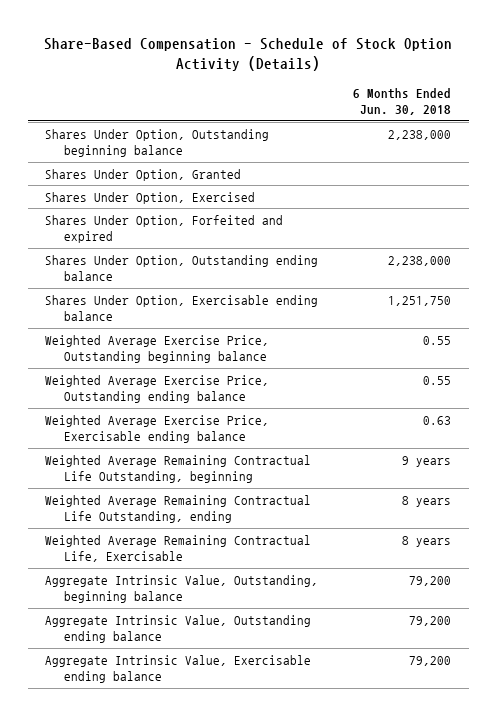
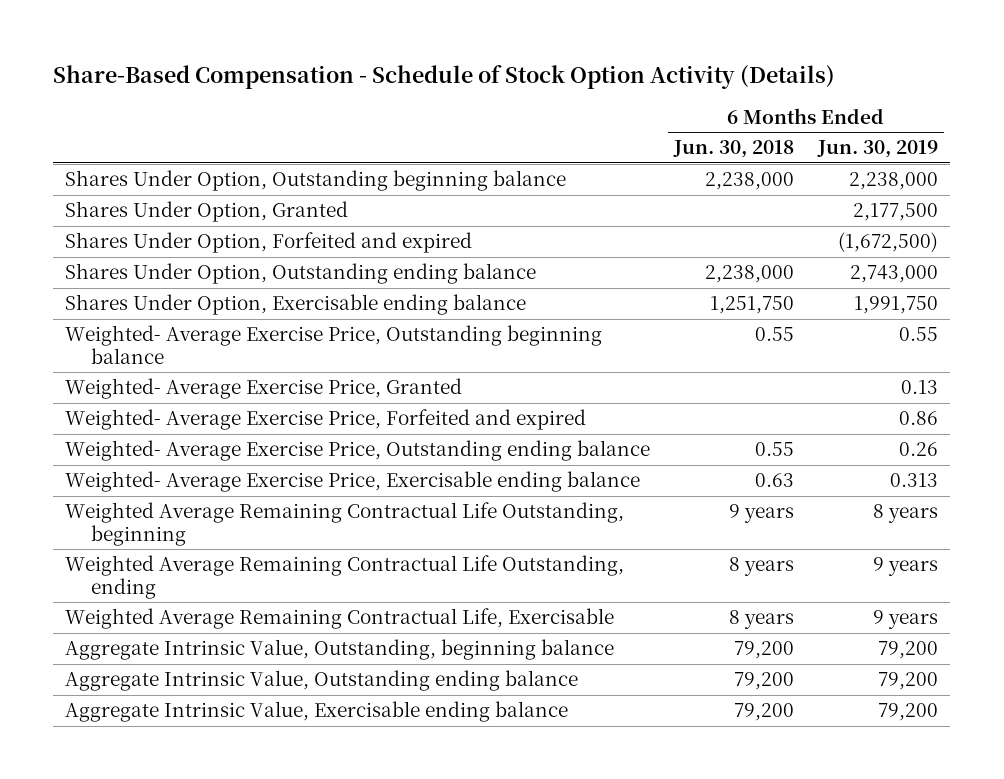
- | 6 Months Ended Jun. 30, 2018
+ | 6 Months Ended Jun. 30, 2018 | 6 Months Ended Jun. 30, 2019
- Shares Under Option, Exercised
- Weighted Average Exercise Price, Outstanding beginning balance | 0.55
- Weighted Average Exercise Price, Outstanding ending balance | 0.55
- Weighted Average Exercise Price, Exercisable ending balance | 0.63
+ Weighted- Average Exercise Price, Outstanding beginning balance | 0.55 | 0.55
+ Weighted- Average Exercise Price, Granted | | 0.13
+ Weighted- Average Exercise Price, Forfeited and expired | | 0.86
+ Weighted- Average Exercise Price, Outstanding ending balance | 0.55 | 0.26
+ Weighted- Average Exercise Price, Exercisable ending balance | 0.63 | 0.313

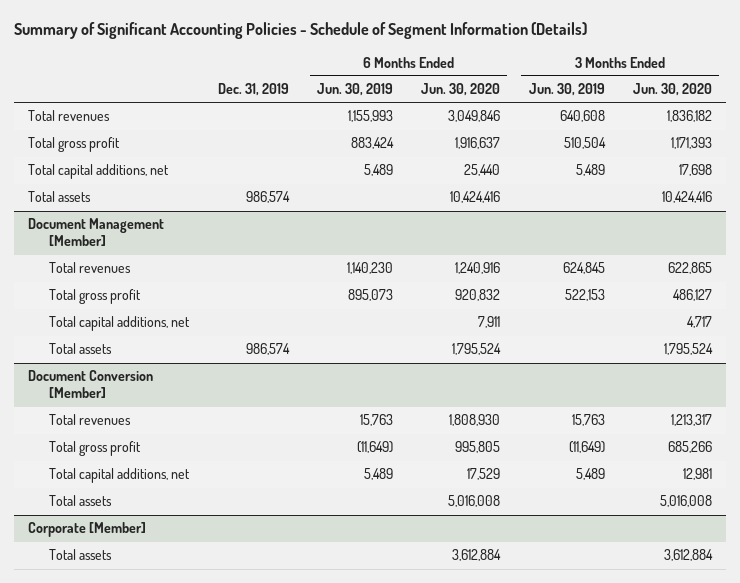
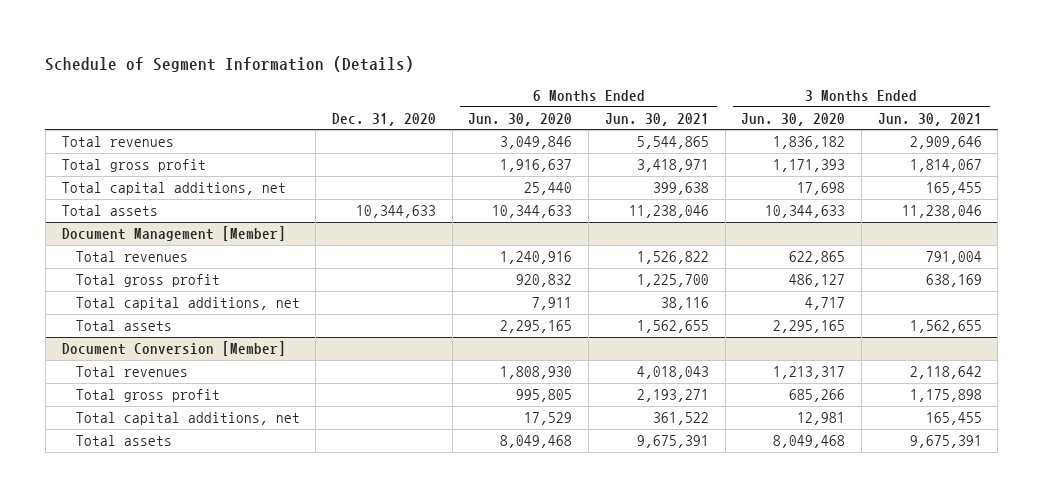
- Summary of Significant Accounting Policies - Schedule of Segment Information (Details)
+ Schedule of Segment Information (Details)
- | Dec. 31, 2019 | 6 Months Ended Jun. 30, 2019 | 6 Months Ended Jun. 30, 2020 | 3 Months Ended Jun. 30, 2019 | 3 Months Ended Jun. 30, 2020
+ | Dec. 31, 2020 | 6 Months Ended Jun. 30, 2020 | 6 Months Ended Jun. 30, 2021 | 3 Months Ended Jun. 30, 2020 | 3 Months Ended Jun. 30, 2021
- Total assets | 986,574 | | 10,424,416 | | 10,424,416
+ Total assets | 10,344,633 | 10,344,633 | 11,238,046 | 10,344,633 | 11,238,046
@ Document Management [Member]
- Total assets | 986,574 | | 1,795,524 | | 1,795,524
+ Total assets | | 2,295,165 | 1,562,655 | 2,295,165 | 1,562,655
@ Document Conversion [Member]
- Total assets | | | 5,016,008 | | 5,016,008
- Corporate [Member]
- Total assets | | | 3,612,884 | | 3,612,884
@ Document Conversion [Member]
+ Total assets | | 8,049,468 | 9,675,391 | 8,049,468 | 9,675,391

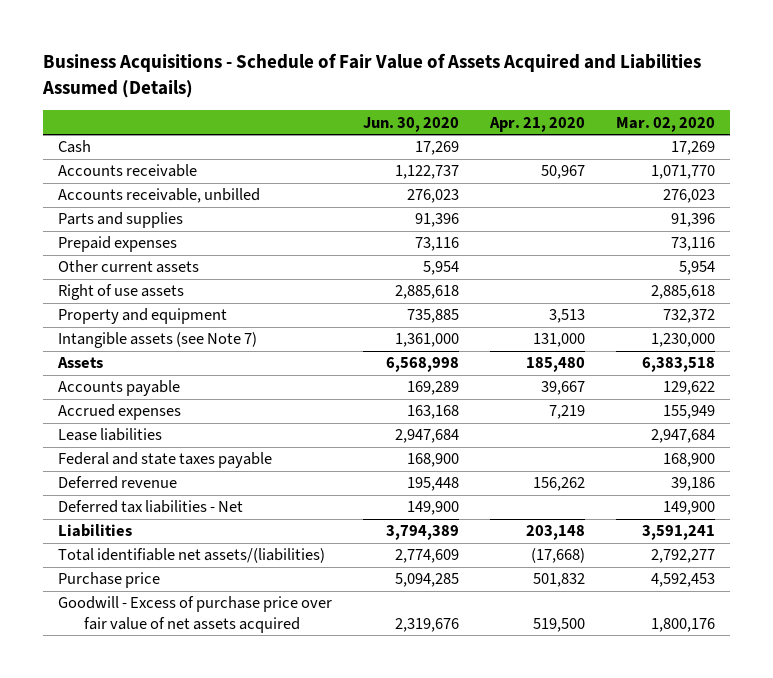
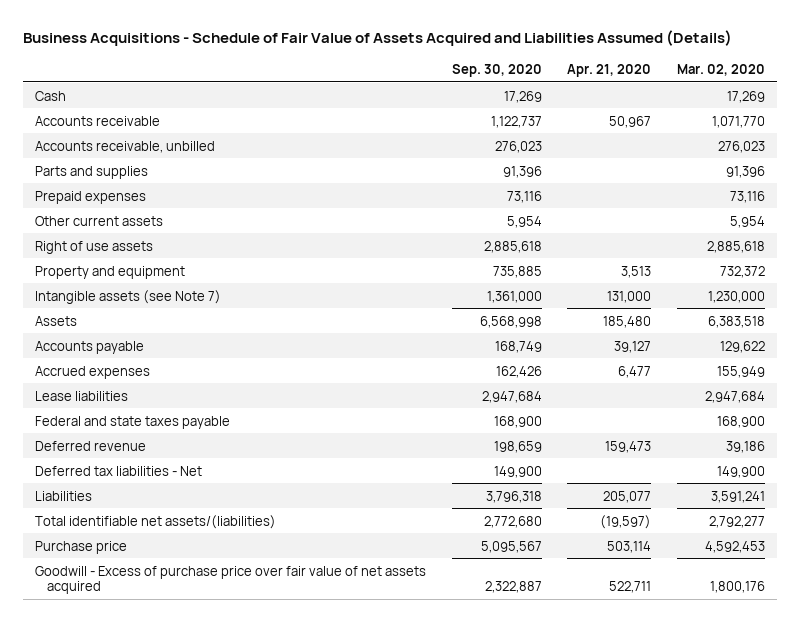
- | Jun. 30, 2020 | Apr. 21, 2020 | Mar. 02, 2020
+ | Sep. 30, 2020 | Apr. 21, 2020 | Mar. 02, 2020
- Accounts payable | 169,289 | 39,667 | 129,622
- Accrued expenses | 163,168 | 7,219 | 155,949
+ Accounts payable | 168,749 | 39,127 | 129,622
+ Accrued expenses | 162,426 | 6,477 | 155,949
- Deferred revenue | 195,448 | 156,262 | 39,186
+ Deferred revenue | 198,659 | 159,473 | 39,186
- Liabilities | 3,794,389 | 203,148 | 3,591,241
- Total identifiable net assets/(liabilities) | 2,774,609 | (17,668) | 2,792,277
- Purchase price | 5,094,285 | 501,832 | 4,592,453
- Goodwill - Excess of purchase price over fair value of net assets acquired | 2,319,676 | 519,500 | 1,800,176
+ Liabilities | 3,796,318 | 205,077 | 3,591,241
+ Total identifiable net assets/(liabilities) | 2,772,680 | (19,597) | 2,792,277
+ Purchase price | 5,095,567 | 503,114 | 4,592,453
+ Goodwill - Excess of purchase price over fair value of net assets acquired | 2,322,887 | 522,711 | 1,800,176

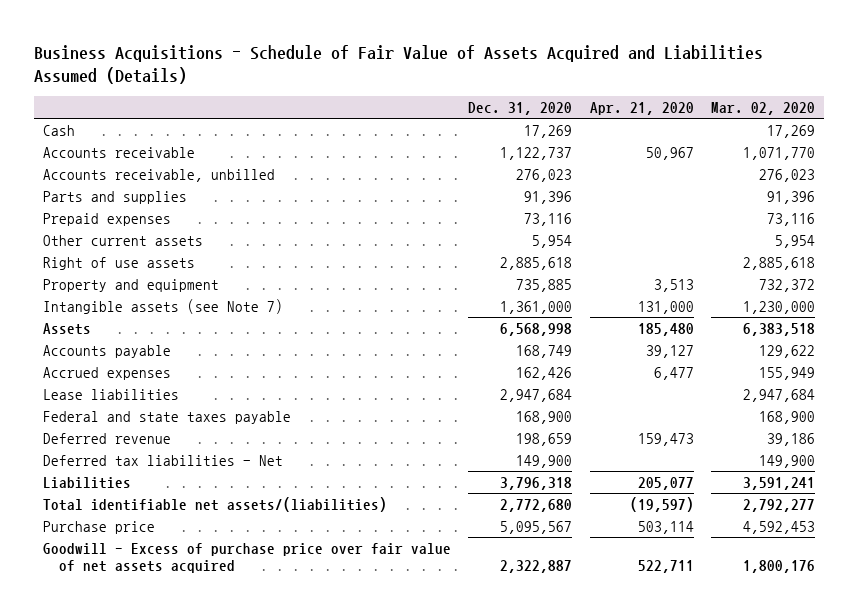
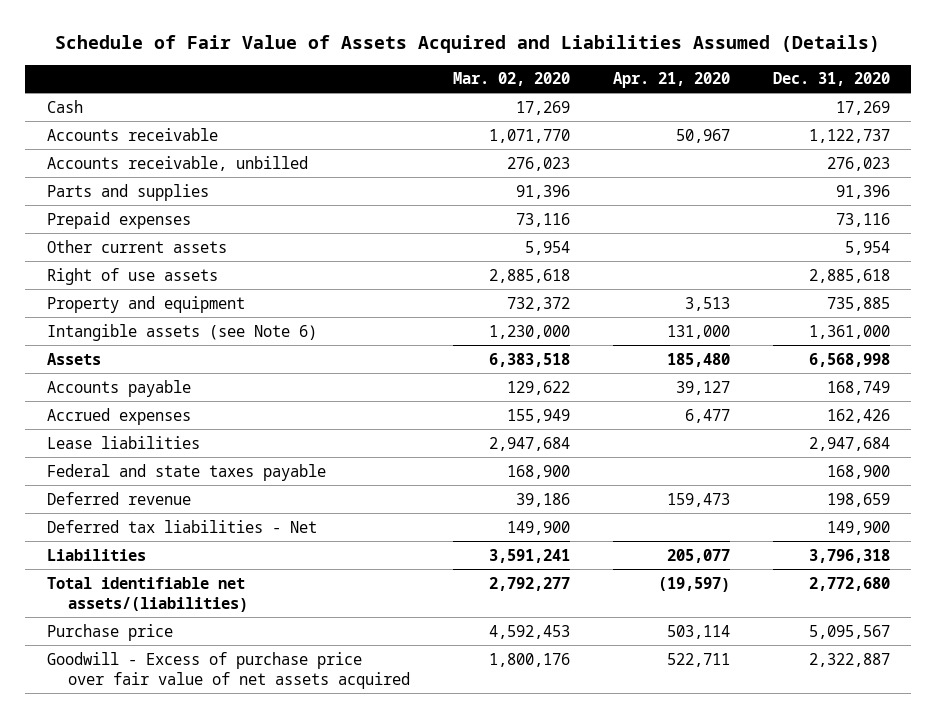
- Business Acquisitions - Schedule of Fair Value of Assets Acquired and Liabilities Assumed (Details)
+ Schedule of Fair Value of Assets Acquired and Liabilities Assumed (Details)
- | Dec. 31, 2020 | Apr. 21, 2020 | Mar. 02, 2020
+ | Mar. 02, 2020 | Apr. 21, 2020 | Dec. 31, 2020
- Intangible assets (see Note 7) | 1,361,000 | 131,000 | 1,230,000
+ Intangible assets (see Note 6) | 1,230,000 | 131,000 | 1,361,000

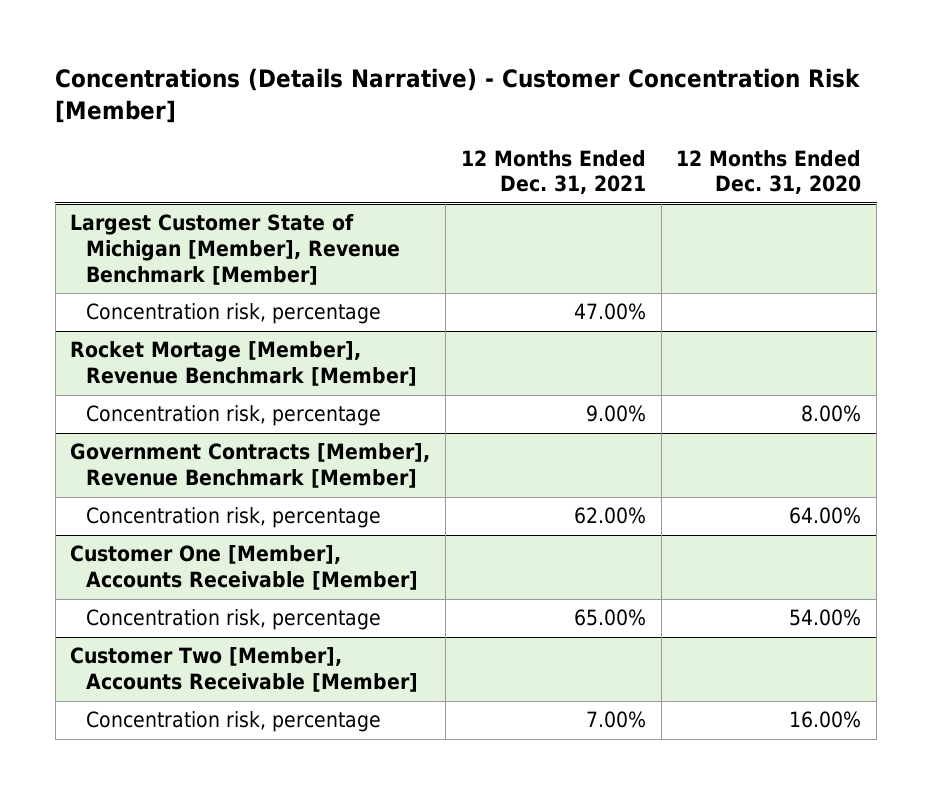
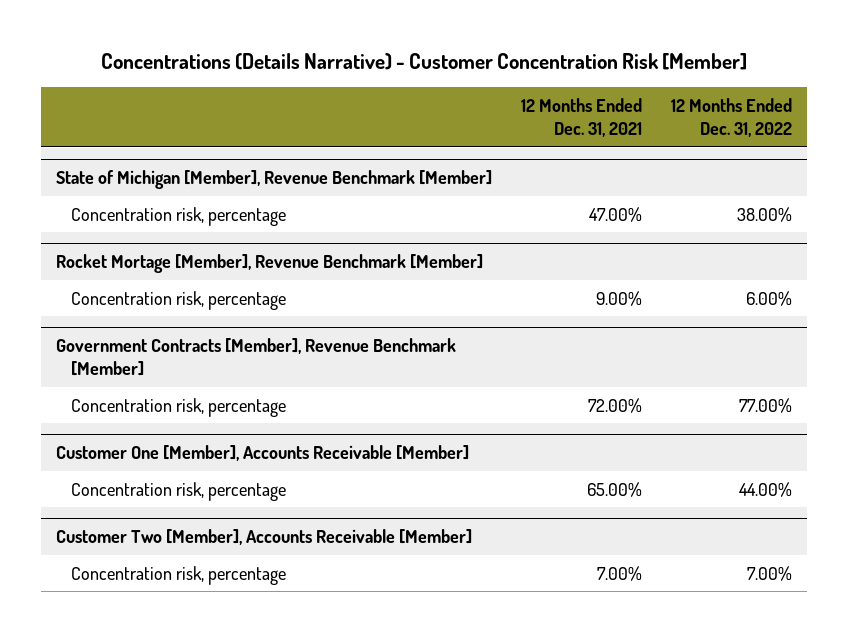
- | 12 Months Ended Dec. 31, 2021 | 12 Months Ended Dec. 31, 2020
+ | 12 Months Ended Dec. 31, 2021 | 12 Months Ended Dec. 31, 2022
- Largest Customer State of Michigan [Member], Revenue Benchmark [Member]
+ State of Michigan [Member], Revenue Benchmark [Member]
@ Government Contracts [Member], Revenue Benchmark [Member]
- Concentration risk, percentage | 62.00% | 64.00%
+ Concentration risk, percentage | 72.00% | 77.00%

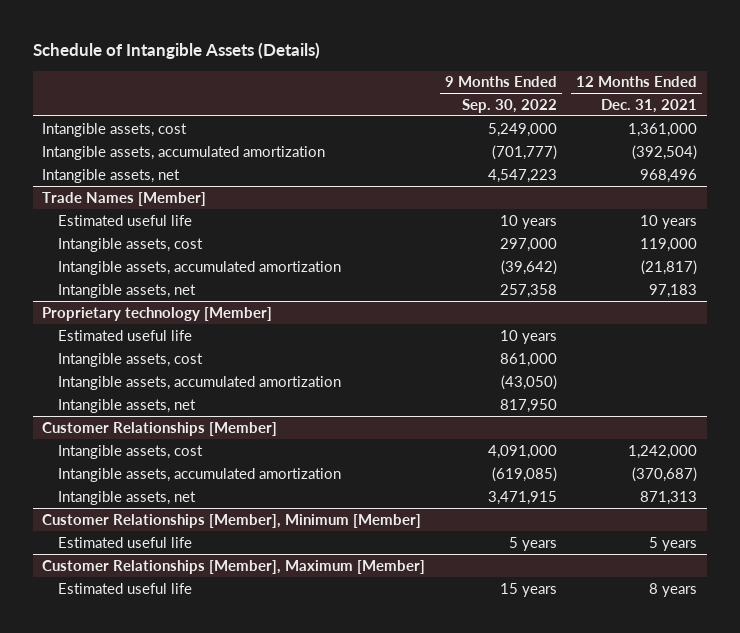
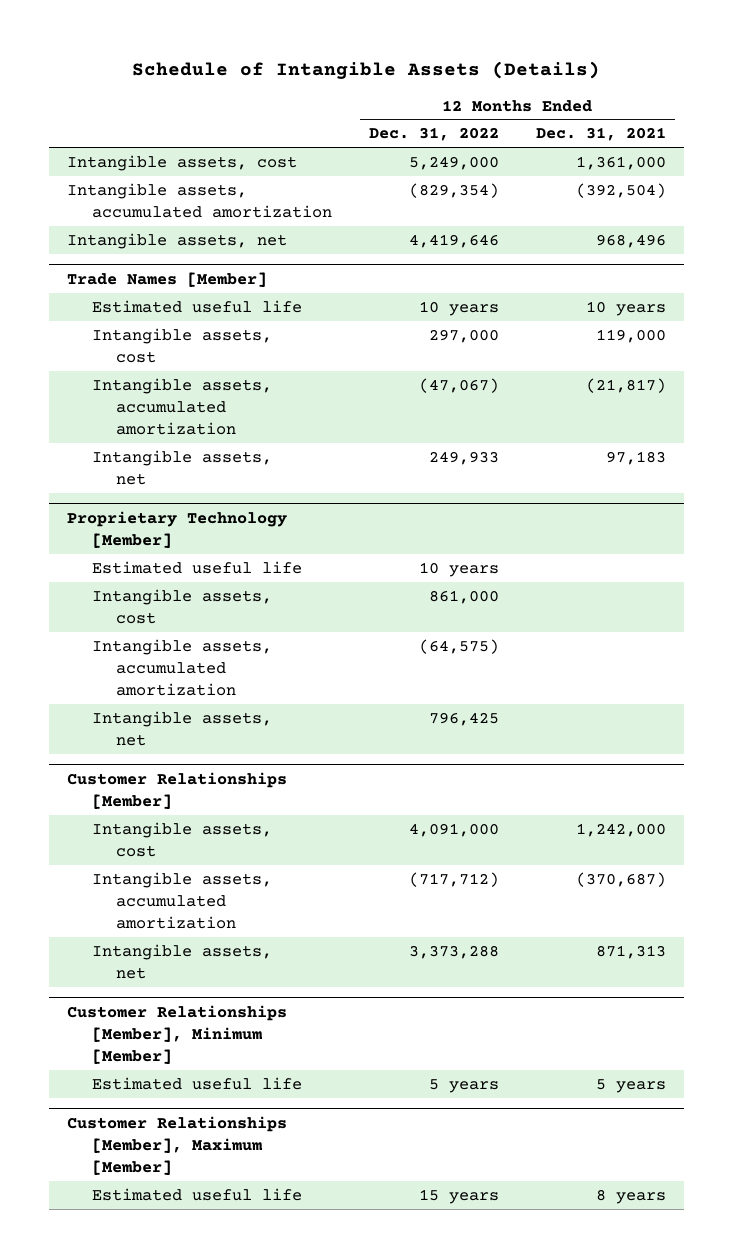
- | 9 Months Ended Sep. 30, 2022 | 12 Months Ended Dec. 31, 2021
+ | 12 Months Ended Dec. 31, 2022 | 12 Months Ended Dec. 31, 2021
- Proprietary technology [Member]
+ Proprietary Technology [Member]

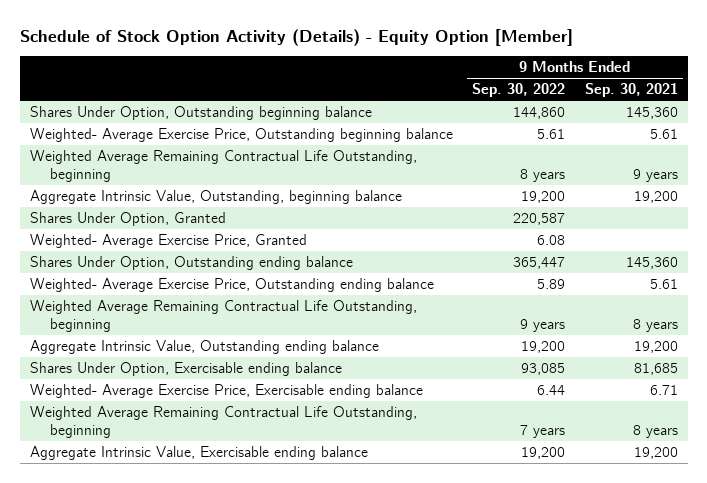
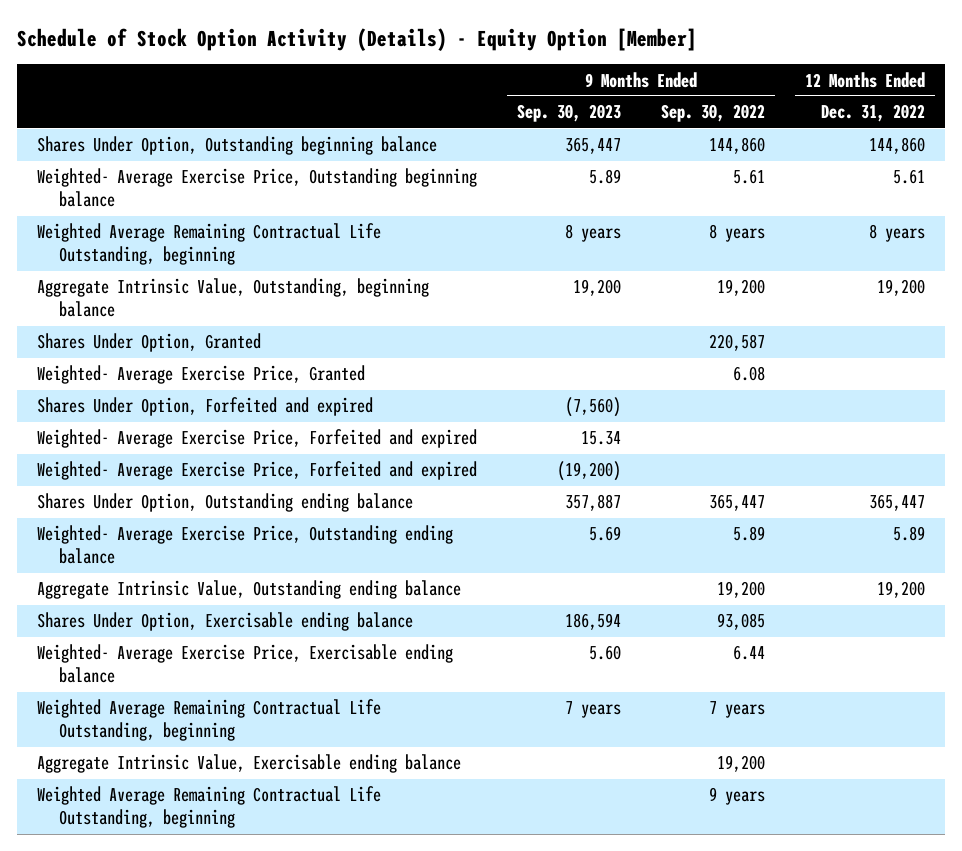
- | 9 Months Ended Sep. 30, 2022 | 9 Months Ended Sep. 30, 2021
+ | 9 Months Ended Sep. 30, 2023 | 9 Months Ended Sep. 30, 2022 | 12 Months Ended Dec. 31, 2022
+ Shares Under Option, Forfeited and expired | (7,560) | |
+ Weighted- Average Exercise Price, Forfeited and expired | 15.34 | |
+ Weighted- Average Exercise Price, Forfeited and expired | (19,200) | |
moved down: Weighted Average Remaining Contractual Life Outstanding, beginning | | 9 years |

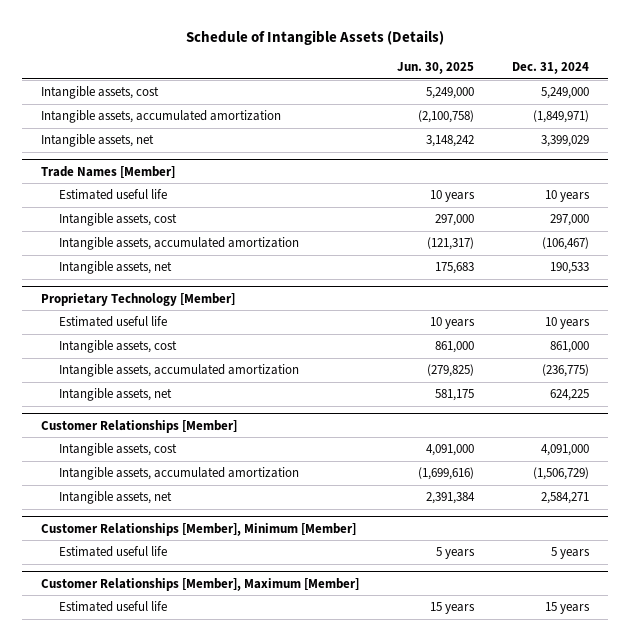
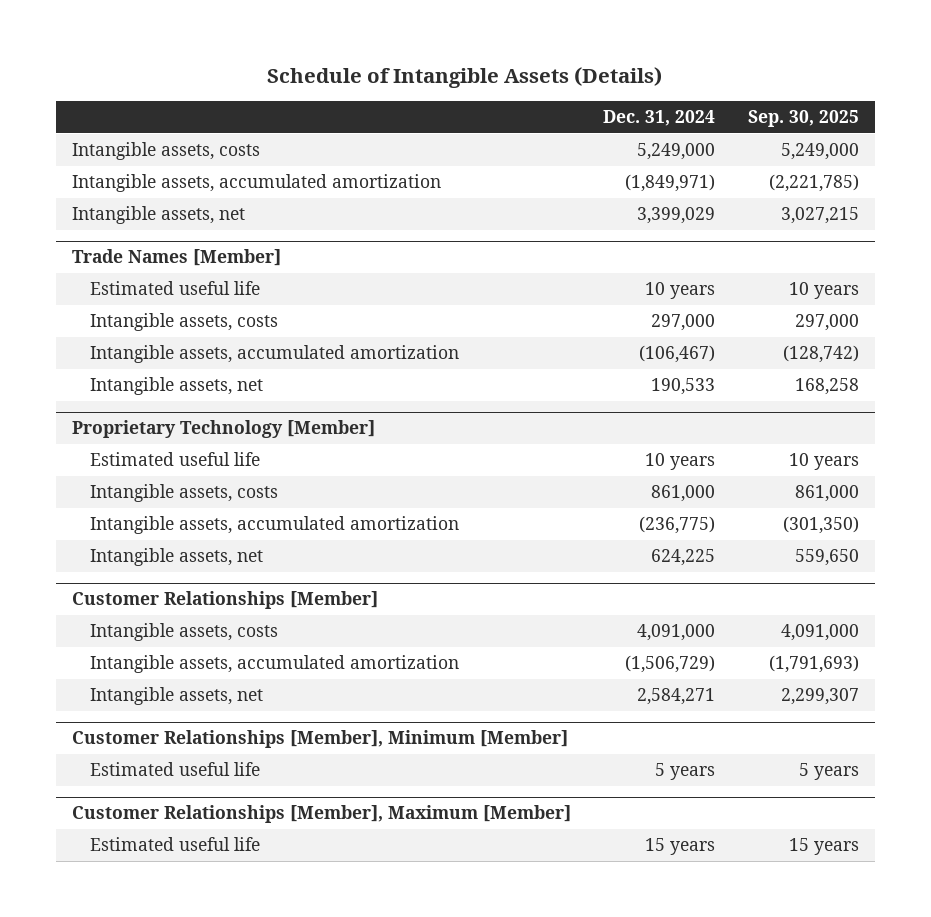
- | Jun. 30, 2025 | Dec. 31, 2024
+ | Dec. 31, 2024 | Sep. 30, 2025
- Intangible assets, cost | 5,249,000 | 5,249,000
+ Intangible assets, costs | 5,249,000 | 5,249,000
@ Trade Names [Member]
- Intangible assets, cost | 297,000 | 297,000
+ Intangible assets, costs | 297,000 | 297,000
@ Proprietary Technology [Member]
- Intangible assets, cost | 861,000 | 861,000
+ Intangible assets, costs | 861,000 | 861,000
@ Customer Relationships [Member]
- Intangible assets, cost | 4,091,000 | 4,091,000
+ Intangible assets, costs | 4,091,000 | 4,091,000

